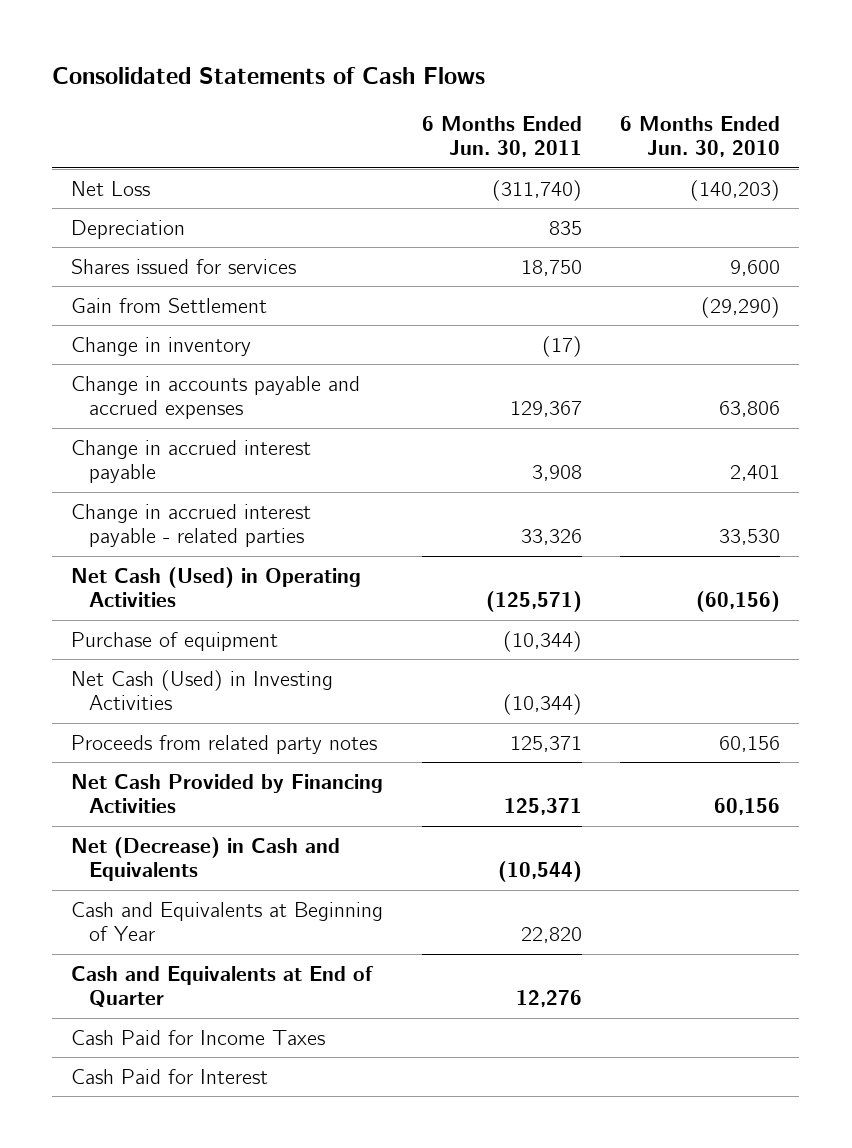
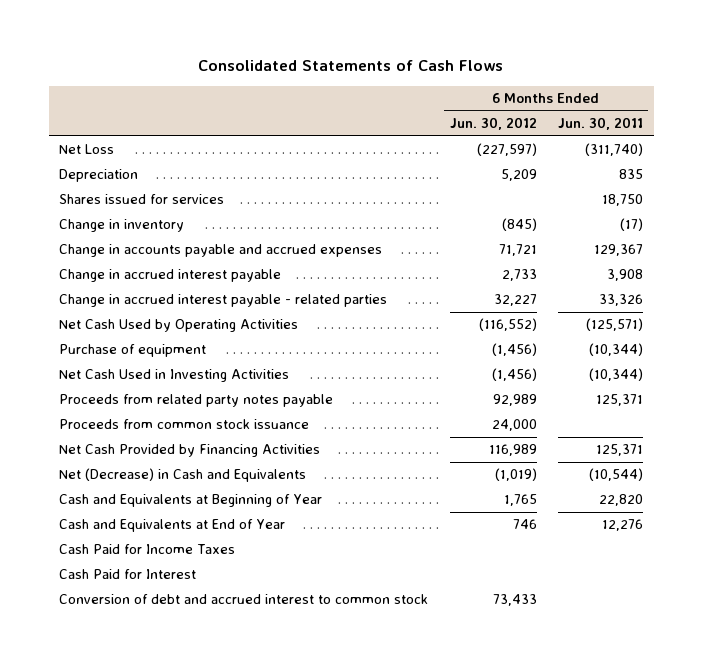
- | 6 Months Ended Jun. 30, 2011 | 6 Months Ended Jun. 30, 2010
+ | 6 Months Ended Jun. 30, 2012 | 6 Months Ended Jun. 30, 2011
- Gain from Settlement | | (29,290)
- Net Cash (Used) in Operating Activities | (125,571) | (60,156)
+ Net Cash Used by Operating Activities | (116,552) | (125,571)
- Net Cash (Used) in Investing Activities | (10,344) |
- Proceeds from related party notes | 125,371 | 60,156
+ Net Cash Used in Investing Activities | (1,456) | (10,344)
+ Proceeds from related party notes payable | 92,989 | 125,371
+ Proceeds from common stock issuance | 24,000 |
- Cash and Equivalents at End of Quarter | 12,276 |
+ Cash and Equivalents at End of Year | 746 | 12,276
+ Conversion of debt and accrued interest to common stock | 73,433 |

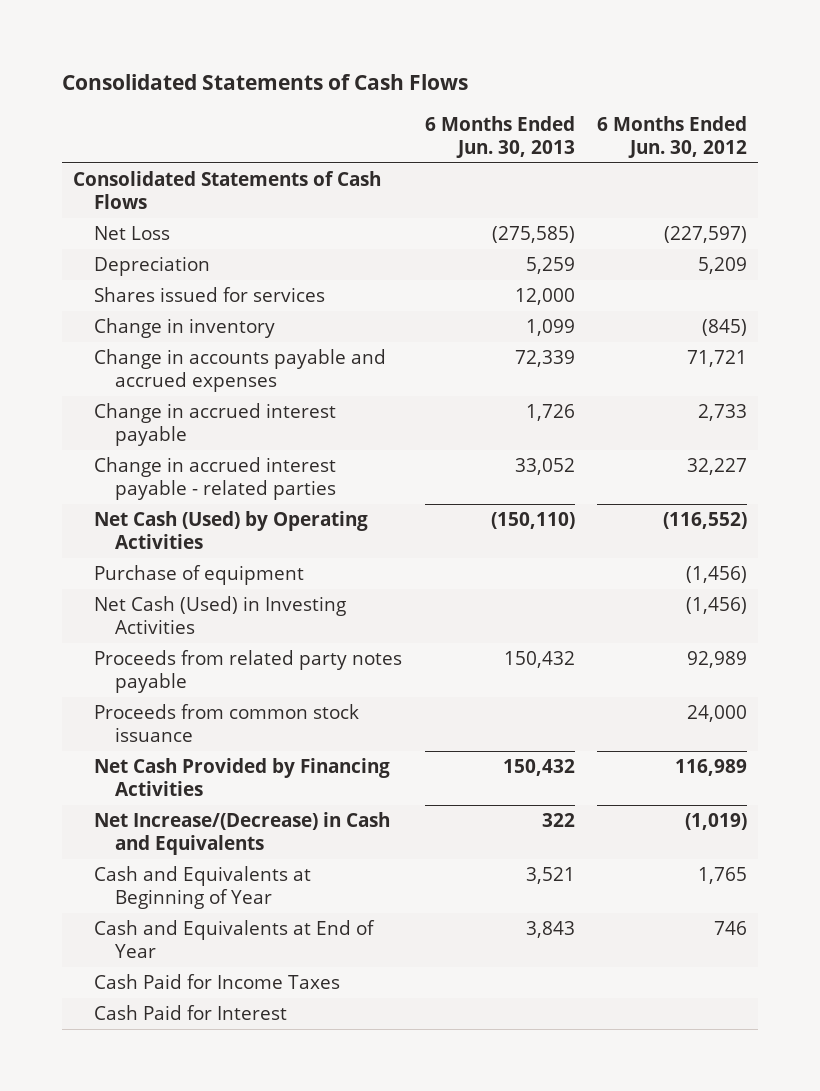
- | 6 Months Ended Jun. 30, 2012 | 6 Months Ended Jun. 30, 2011
+ | 6 Months Ended Jun. 30, 2013 | 6 Months Ended Jun. 30, 2012
+ Consolidated Statements of Cash Flows
- Net Cash Used by Operating Activities | (116,552) | (125,571)
+ Net Cash (Used) by Operating Activities | (150,110) | (116,552)
- Net Cash Used in Investing Activities | (1,456) | (10,344)
+ Net Cash (Used) in Investing Activities | | (1,456)
- Net (Decrease) in Cash and Equivalents | (1,019) | (10,544)
+ Net Increase/(Decrease) in Cash and Equivalents | 322 | (1,019)
- Conversion of debt and accrued interest to common stock | 73,433 |

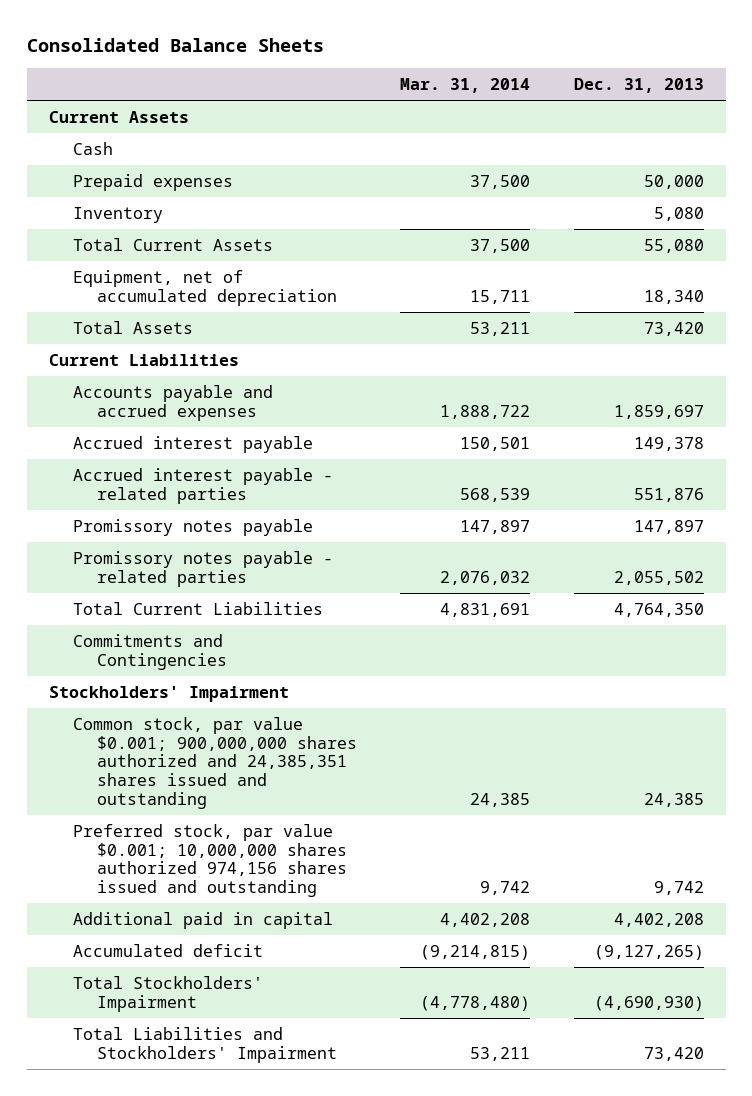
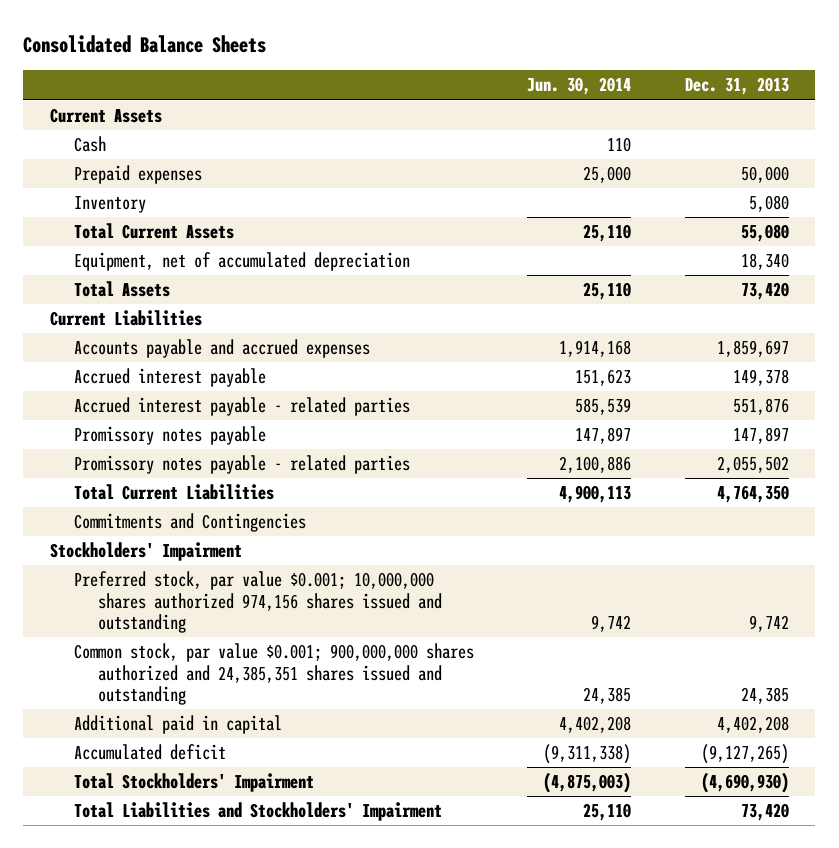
- | Mar. 31, 2014 | Dec. 31, 2013
+ | Jun. 30, 2014 | Dec. 31, 2013
moved down: Common stock, par value $0.001; 900,000,000 shares authorized and 24,385,351 shares issued and outstanding | 24,385 | 24,385

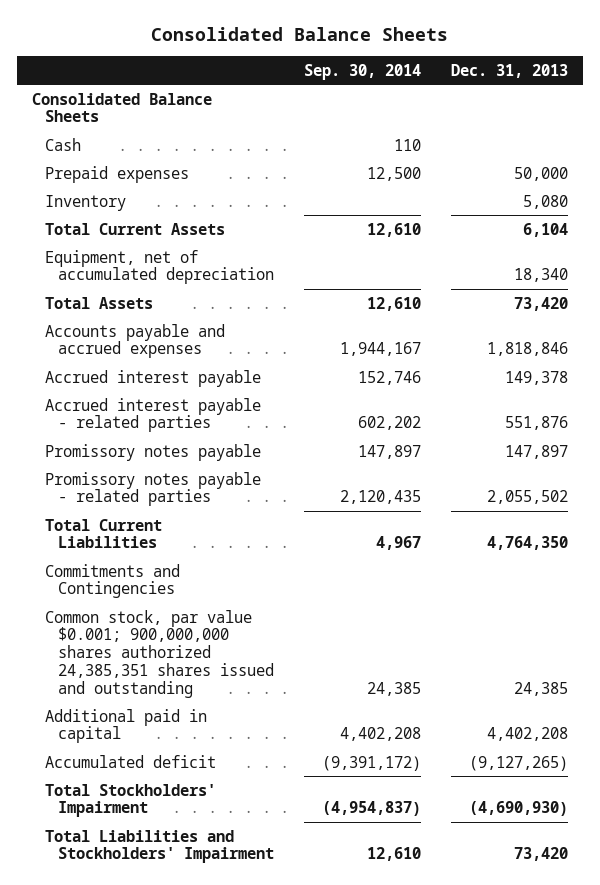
- | Jun. 30, 2014 | Dec. 31, 2013
+ | Sep. 30, 2014 | Dec. 31, 2013
- Current Assets
+ Consolidated Balance Sheets
- Total Current Assets | 25,110 | 55,080
+ Total Current Assets | 12,610 | 6,104
- Current Liabilities
- Accounts payable and accrued expenses | 1,914,168 | 1,859,697
+ Accounts payable and accrued expenses | 1,944,167 | 1,818,846
- Stockholders' Impairment
- Preferred stock, par value $0.001; 10,000,000 shares authorized 974,156 shares issued and outstanding | 9,742 | 9,742
- Common stock, par value $0.001; 900,000,000 shares authorized and 24,385,351 shares issued and outstanding | 24,385 | 24,385
+ Common stock, par value $0.001; 900,000,000 shares authorized 24,385,351 shares issued and outstanding | 24,385 | 24,385

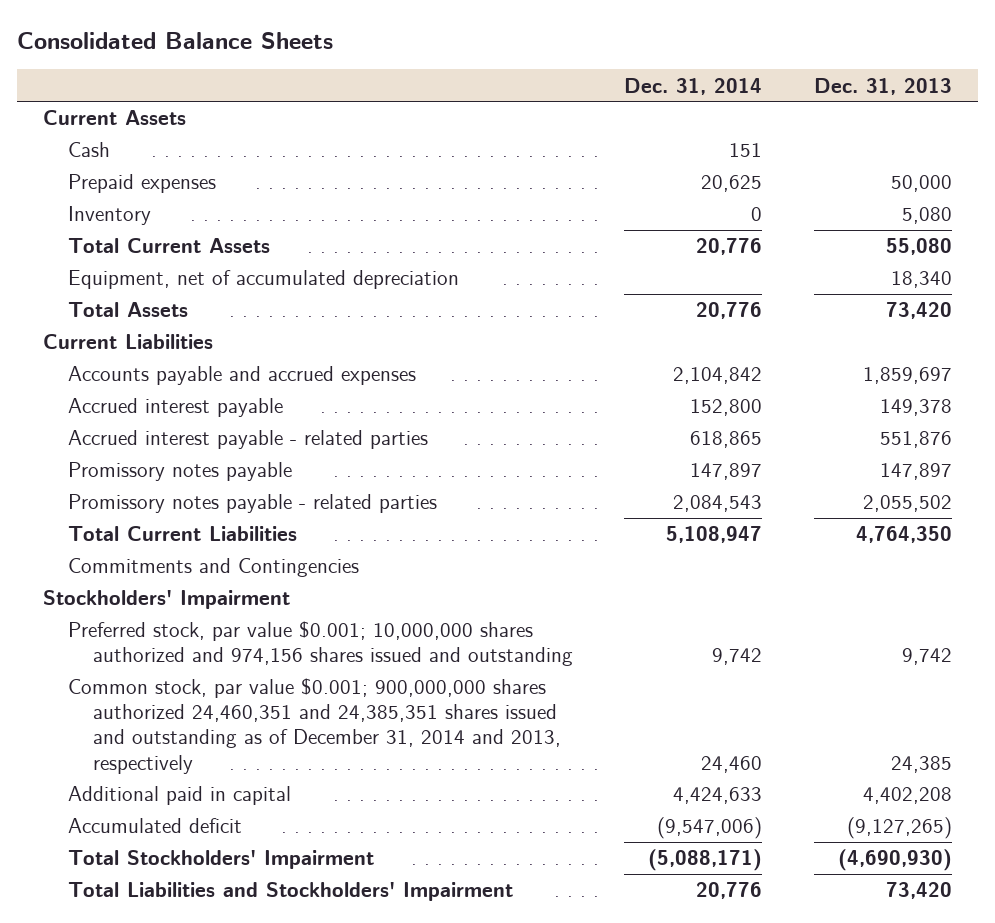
- | Sep. 30, 2014 | Dec. 31, 2013
+ | Dec. 31, 2014 | Dec. 31, 2013
- Consolidated Balance Sheets
+ Current Assets
- Total Current Assets | 12,610 | 6,104
+ Total Current Assets | 20,776 | 55,080
- Accounts payable and accrued expenses | 1,944,167 | 1,818,846
+ Current Liabilities
+ Accounts payable and accrued expenses | 2,104,842 | 1,859,697
- Common stock, par value $0.001; 900,000,000 shares authorized 24,385,351 shares issued and outstanding | 24,385 | 24,385
+ Stockholders' Impairment
+ Preferred stock, par value $0.001; 10,000,000 shares authorized and 974,156 shares issued and outstanding | 9,742 | 9,742
+ Common stock, par value $0.001; 900,000,000 shares authorized 24,460,351 and 24,385,351 shares issued and outstanding as of December 31, 2014 and 2013, respectively | 24,460 | 24,385

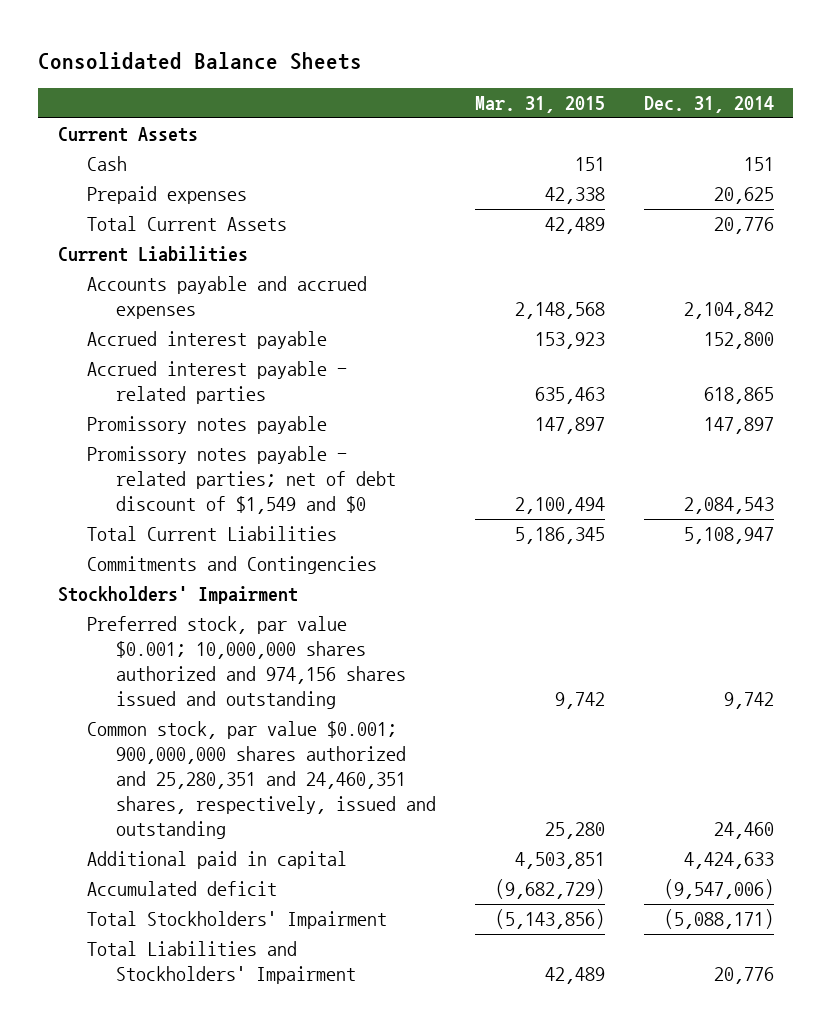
- | Dec. 31, 2014 | Dec. 31, 2013
+ | Mar. 31, 2015 | Dec. 31, 2014
- Inventory | 0 | 5,080
- Equipment, net of accumulated depreciation | | 18,340
- Total Assets | 20,776 | 73,420
- Promissory notes payable - related parties | 2,084,543 | 2,055,502
+ Promissory notes payable - related parties; net of debt discount of $1,549 and $0 | 2,100,494 | 2,084,543
- Common stock, par value $0.001; 900,000,000 shares authorized 24,460,351 and 24,385,351 shares issued and outstanding as of December 31, 2014 and 2013, respectively | 24,460 | 24,385
+ Common stock, par value $0.001; 900,000,000 shares authorized and 25,280,351 and 24,460,351 shares, respectively, issued and outstanding | 25,280 | 24,460

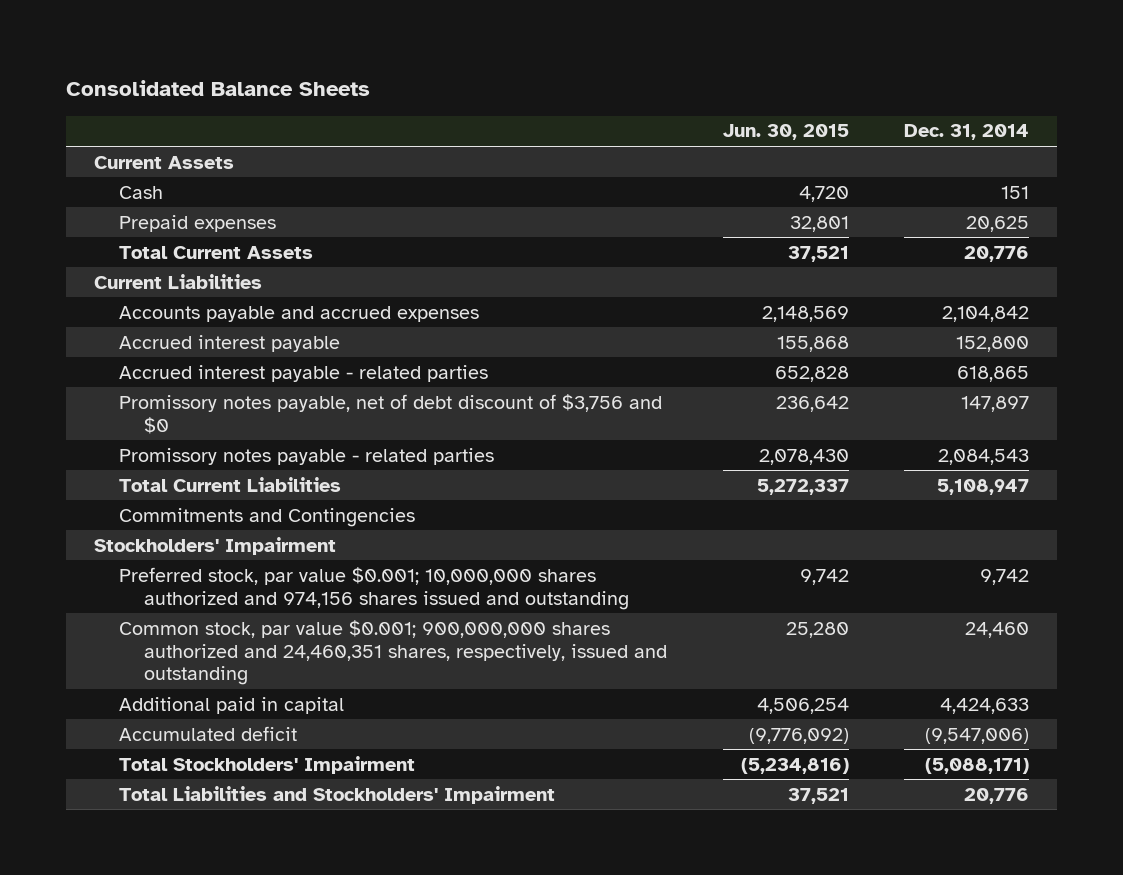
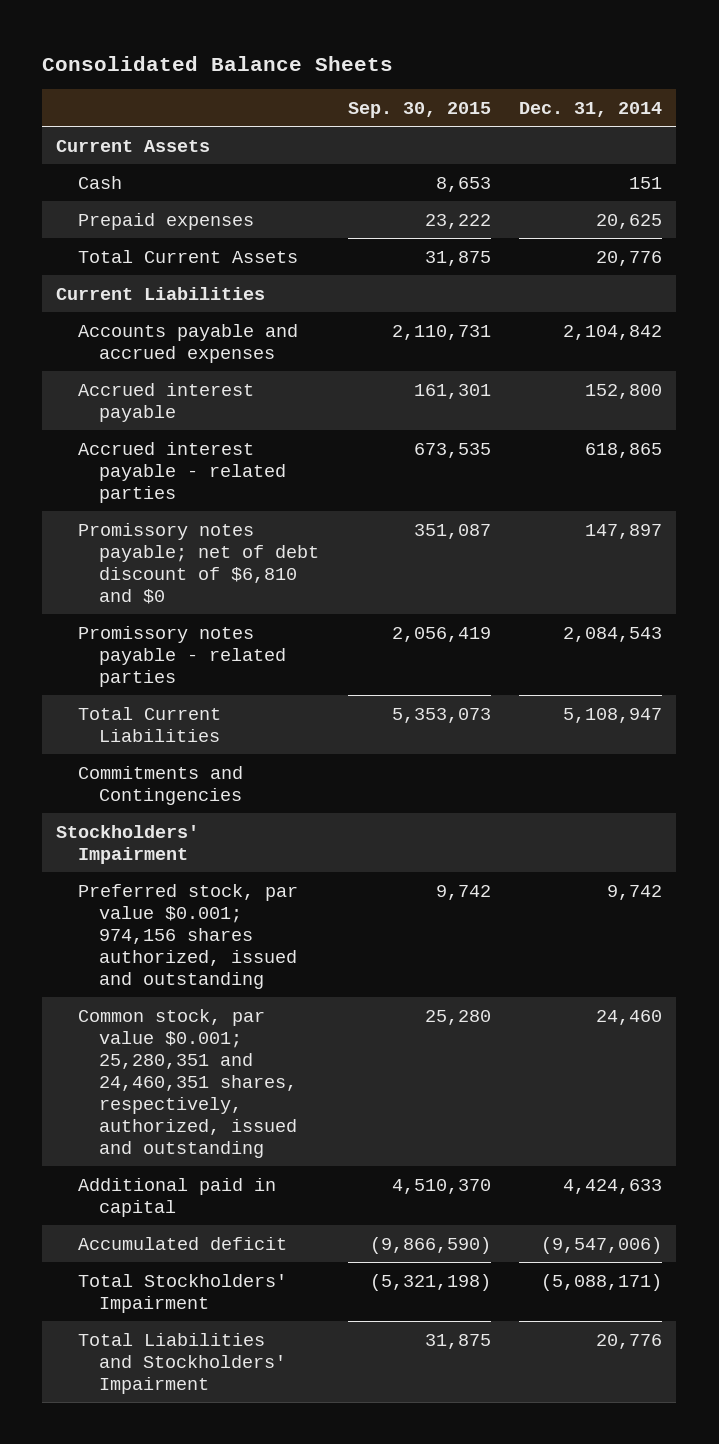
- | Jun. 30, 2015 | Dec. 31, 2014
+ | Sep. 30, 2015 | Dec. 31, 2014
- Promissory notes payable, net of debt discount of $3,756 and $0 | 236,642 | 147,897
+ Promissory notes payable; net of debt discount of $6,810 and $0 | 351,087 | 147,897
- Preferred stock, par value $0.001; 10,000,000 shares authorized and 974,156 shares issued and outstanding | 9,742 | 9,742
- Common stock, par value $0.001; 900,000,000 shares authorized and 24,460,351 shares, respectively, issued and outstanding | 25,280 | 24,460
+ Preferred stock, par value $0.001; 974,156 shares authorized, issued and outstanding | 9,742 | 9,742
+ Common stock, par value $0.001; 25,280,351 and 24,460,351 shares, respectively, authorized, issued and outstanding | 25,280 | 24,460

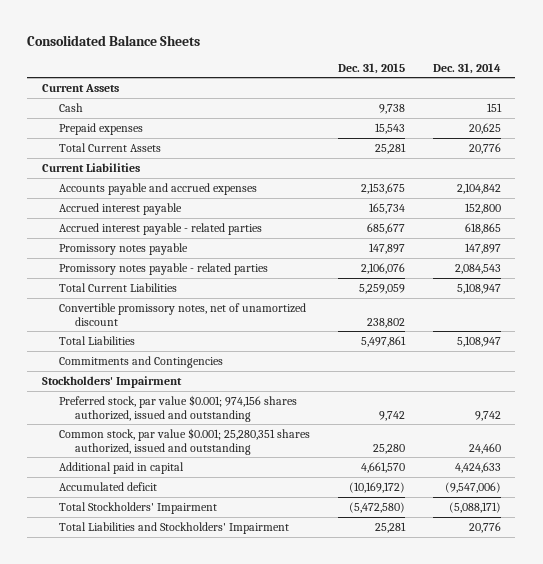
- | Sep. 30, 2015 | Dec. 31, 2014
+ | Dec. 31, 2015 | Dec. 31, 2014
- Promissory notes payable; net of debt discount of $6,810 and $0 | 351,087 | 147,897
+ Promissory notes payable | 147,897 | 147,897
+ Convertible promissory notes, net of unamortized discount | 238,802 |
+ Total Liabilities | 5,497,861 | 5,108,947
- Common stock, par value $0.001; 25,280,351 and 24,460,351 shares, respectively, authorized, issued and outstanding | 25,280 | 24,460
+ Common stock, par value $0.001; 25,280,351 shares authorized, issued and outstanding | 25,280 | 24,460

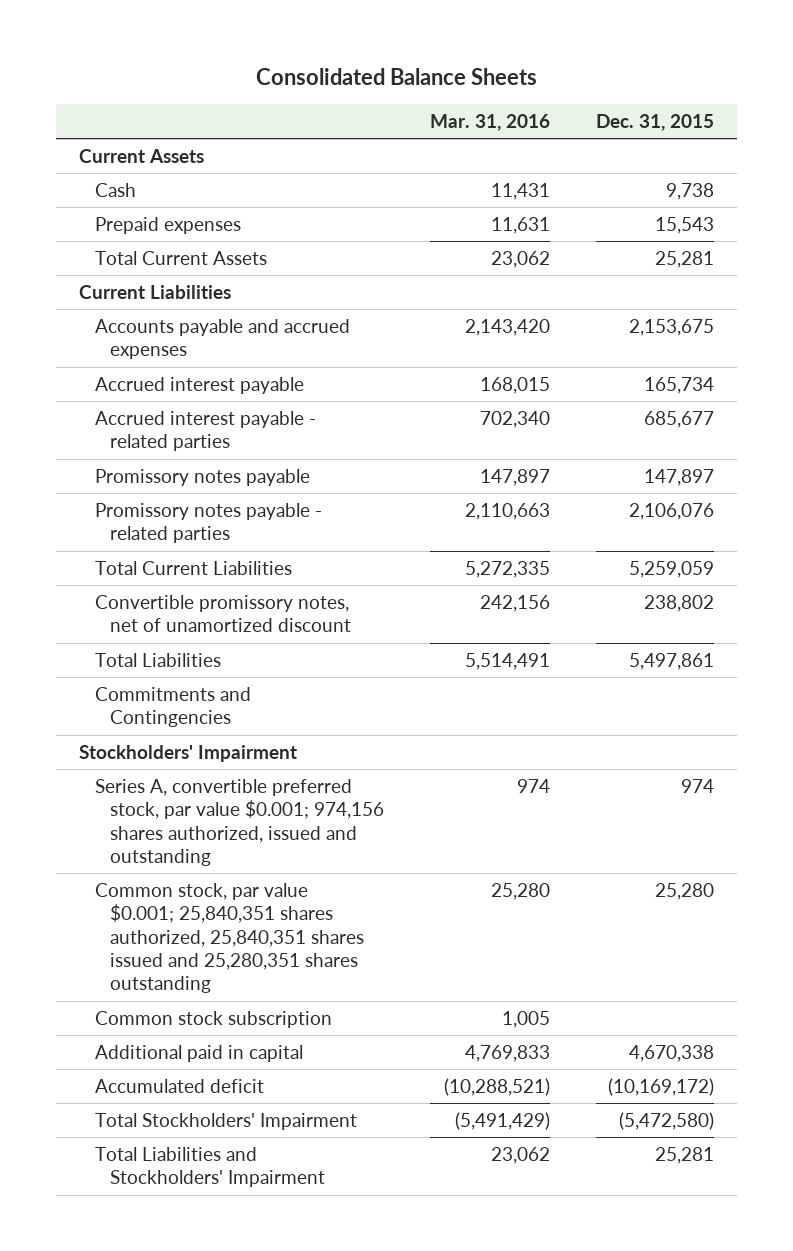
- | Dec. 31, 2015 | Dec. 31, 2014
+ | Mar. 31, 2016 | Dec. 31, 2015
- Preferred stock, par value $0.001; 974,156 shares authorized, issued and outstanding | 9,742 | 9,742
- Common stock, par value $0.001; 25,280,351 shares authorized, issued and outstanding | 25,280 | 24,460
- Additional paid in capital | 4,661,570 | 4,424,633
+ Series A, convertible preferred stock, par value $0.001; 974,156 shares authorized, issued and outstanding | 974 | 974
+ Common stock, par value $0.001; 25,840,351 shares authorized, 25,840,351 shares issued and 25,280,351 shares outstanding | 25,280 | 25,280
+ Common stock subscription | 1,005 |
+ Additional paid in capital | 4,769,833 | 4,670,338

